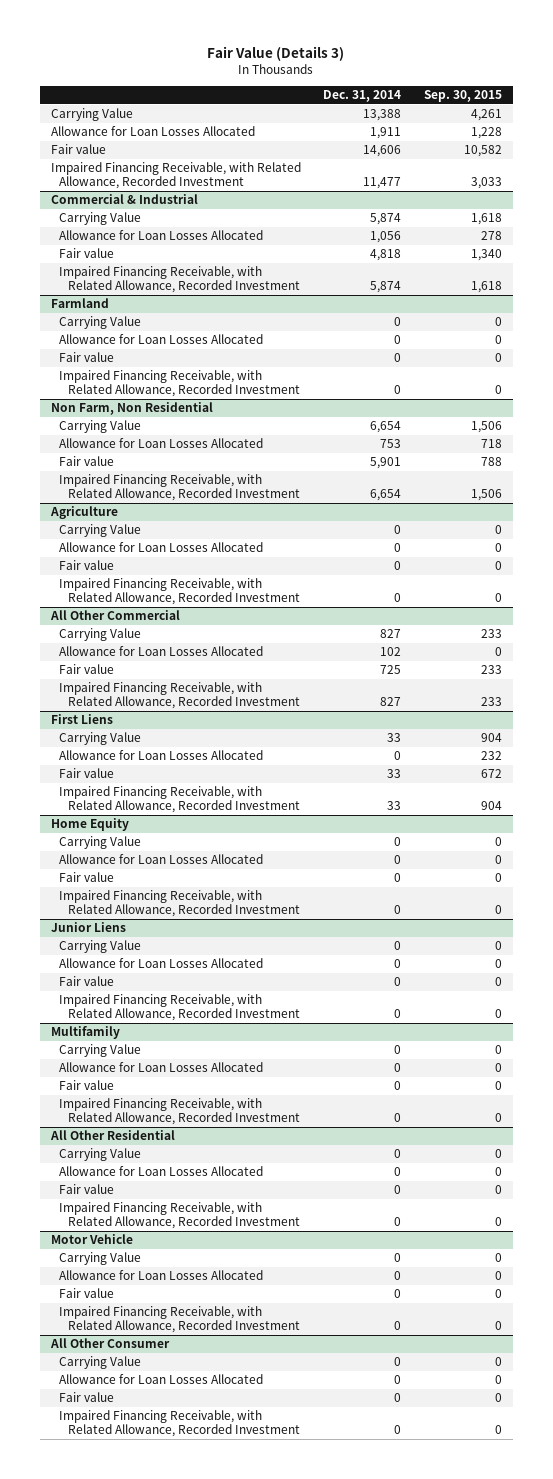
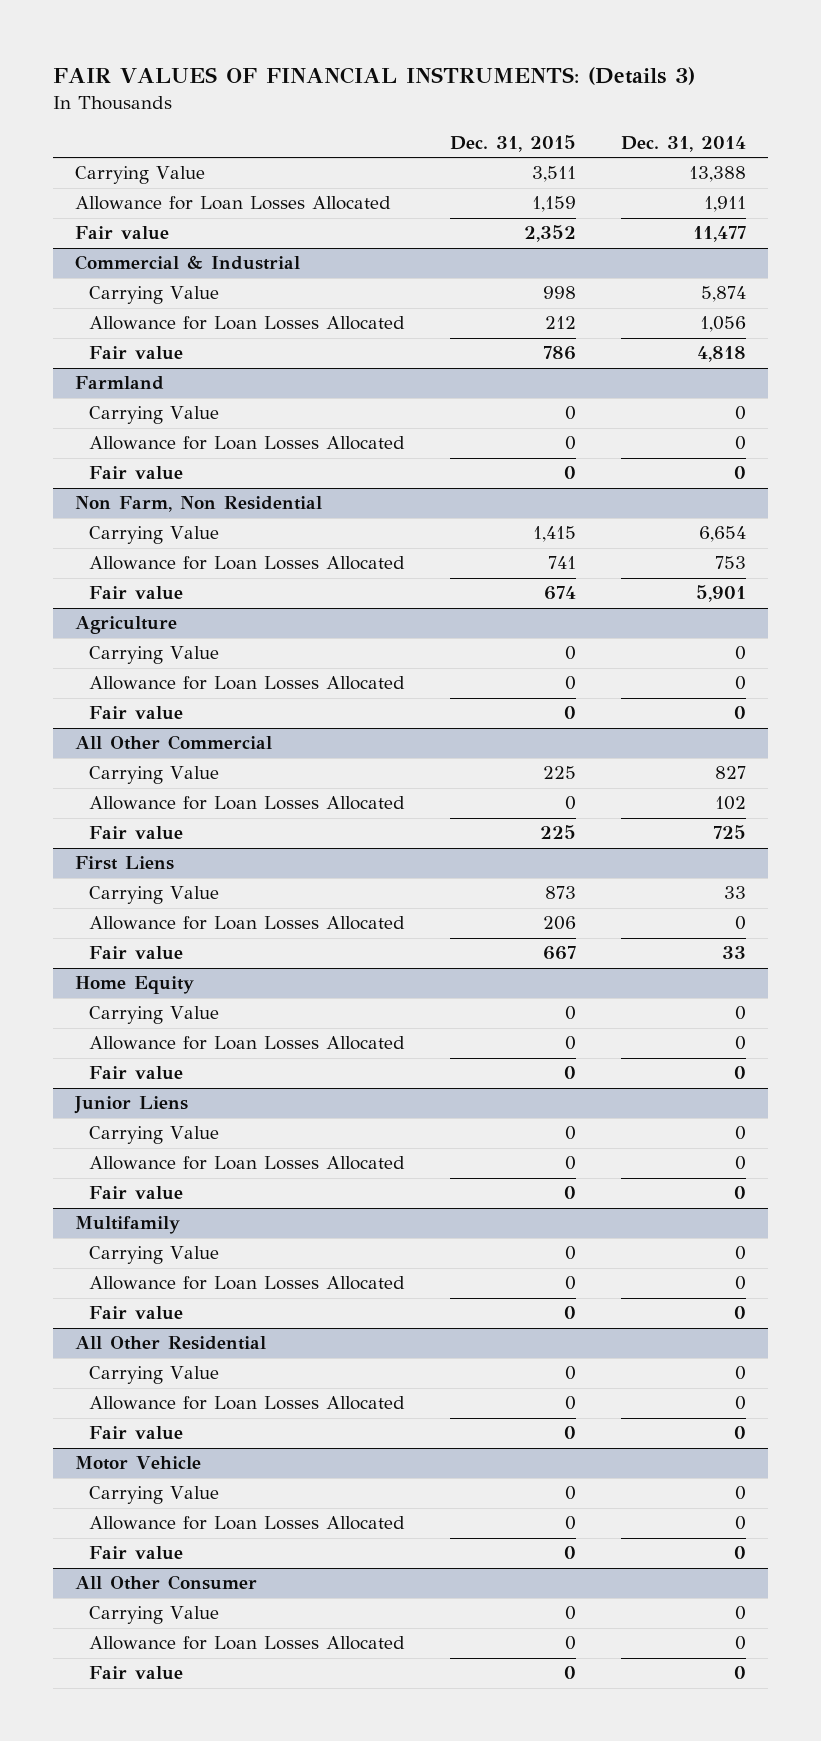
- Fair Value (Details 3)
+ FAIR VALUES OF FINANCIAL INSTRUMENTS: (Details 3)
- | Dec. 31, 2014 | Sep. 30, 2015
+ | Dec. 31, 2015 | Dec. 31, 2014
- Fair value | 14,606 | 10,582
- Impaired Financing Receivable, with Related Allowance, Recorded Investment | 11,477 | 3,033
+ Fair value | 2,352 | 11,477
@ Commercial & Industrial
- Impaired Financing Receivable, with Related Allowance, Recorded Investment | 5,874 | 1,618
@ Farmland
- Impaired Financing Receivable, with Related Allowance, Recorded Investment | 0 | 0
@ Non Farm, Non Residential
- Impaired Financing Receivable, with Related Allowance, Recorded Investment | 6,654 | 1,506
@ Agriculture
- Impaired Financing Receivable, with Related Allowance, Recorded Investment | 0 | 0
@ All Other Commercial
- Impaired Financing Receivable, with Related Allowance, Recorded Investment | 827 | 233
@ First Liens
- Impaired Financing Receivable, with Related Allowance, Recorded Investment | 33 | 904
@ Home Equity
- Impaired Financing Receivable, with Related Allowance, Recorded Investment | 0 | 0
@ Junior Liens
- Impaired Financing Receivable, with Related Allowance, Recorded Investment | 0 | 0
@ Multifamily
- Impaired Financing Receivable, with Related Allowance, Recorded Investment | 0 | 0
@ All Other Residential
- Impaired Financing Receivable, with Related Allowance, Recorded Investment | 0 | 0
@ Motor Vehicle
- Impaired Financing Receivable, with Related Allowance, Recorded Investment | 0 | 0
@ All Other Consumer
- Impaired Financing Receivable, with Related Allowance, Recorded Investment | 0 | 0

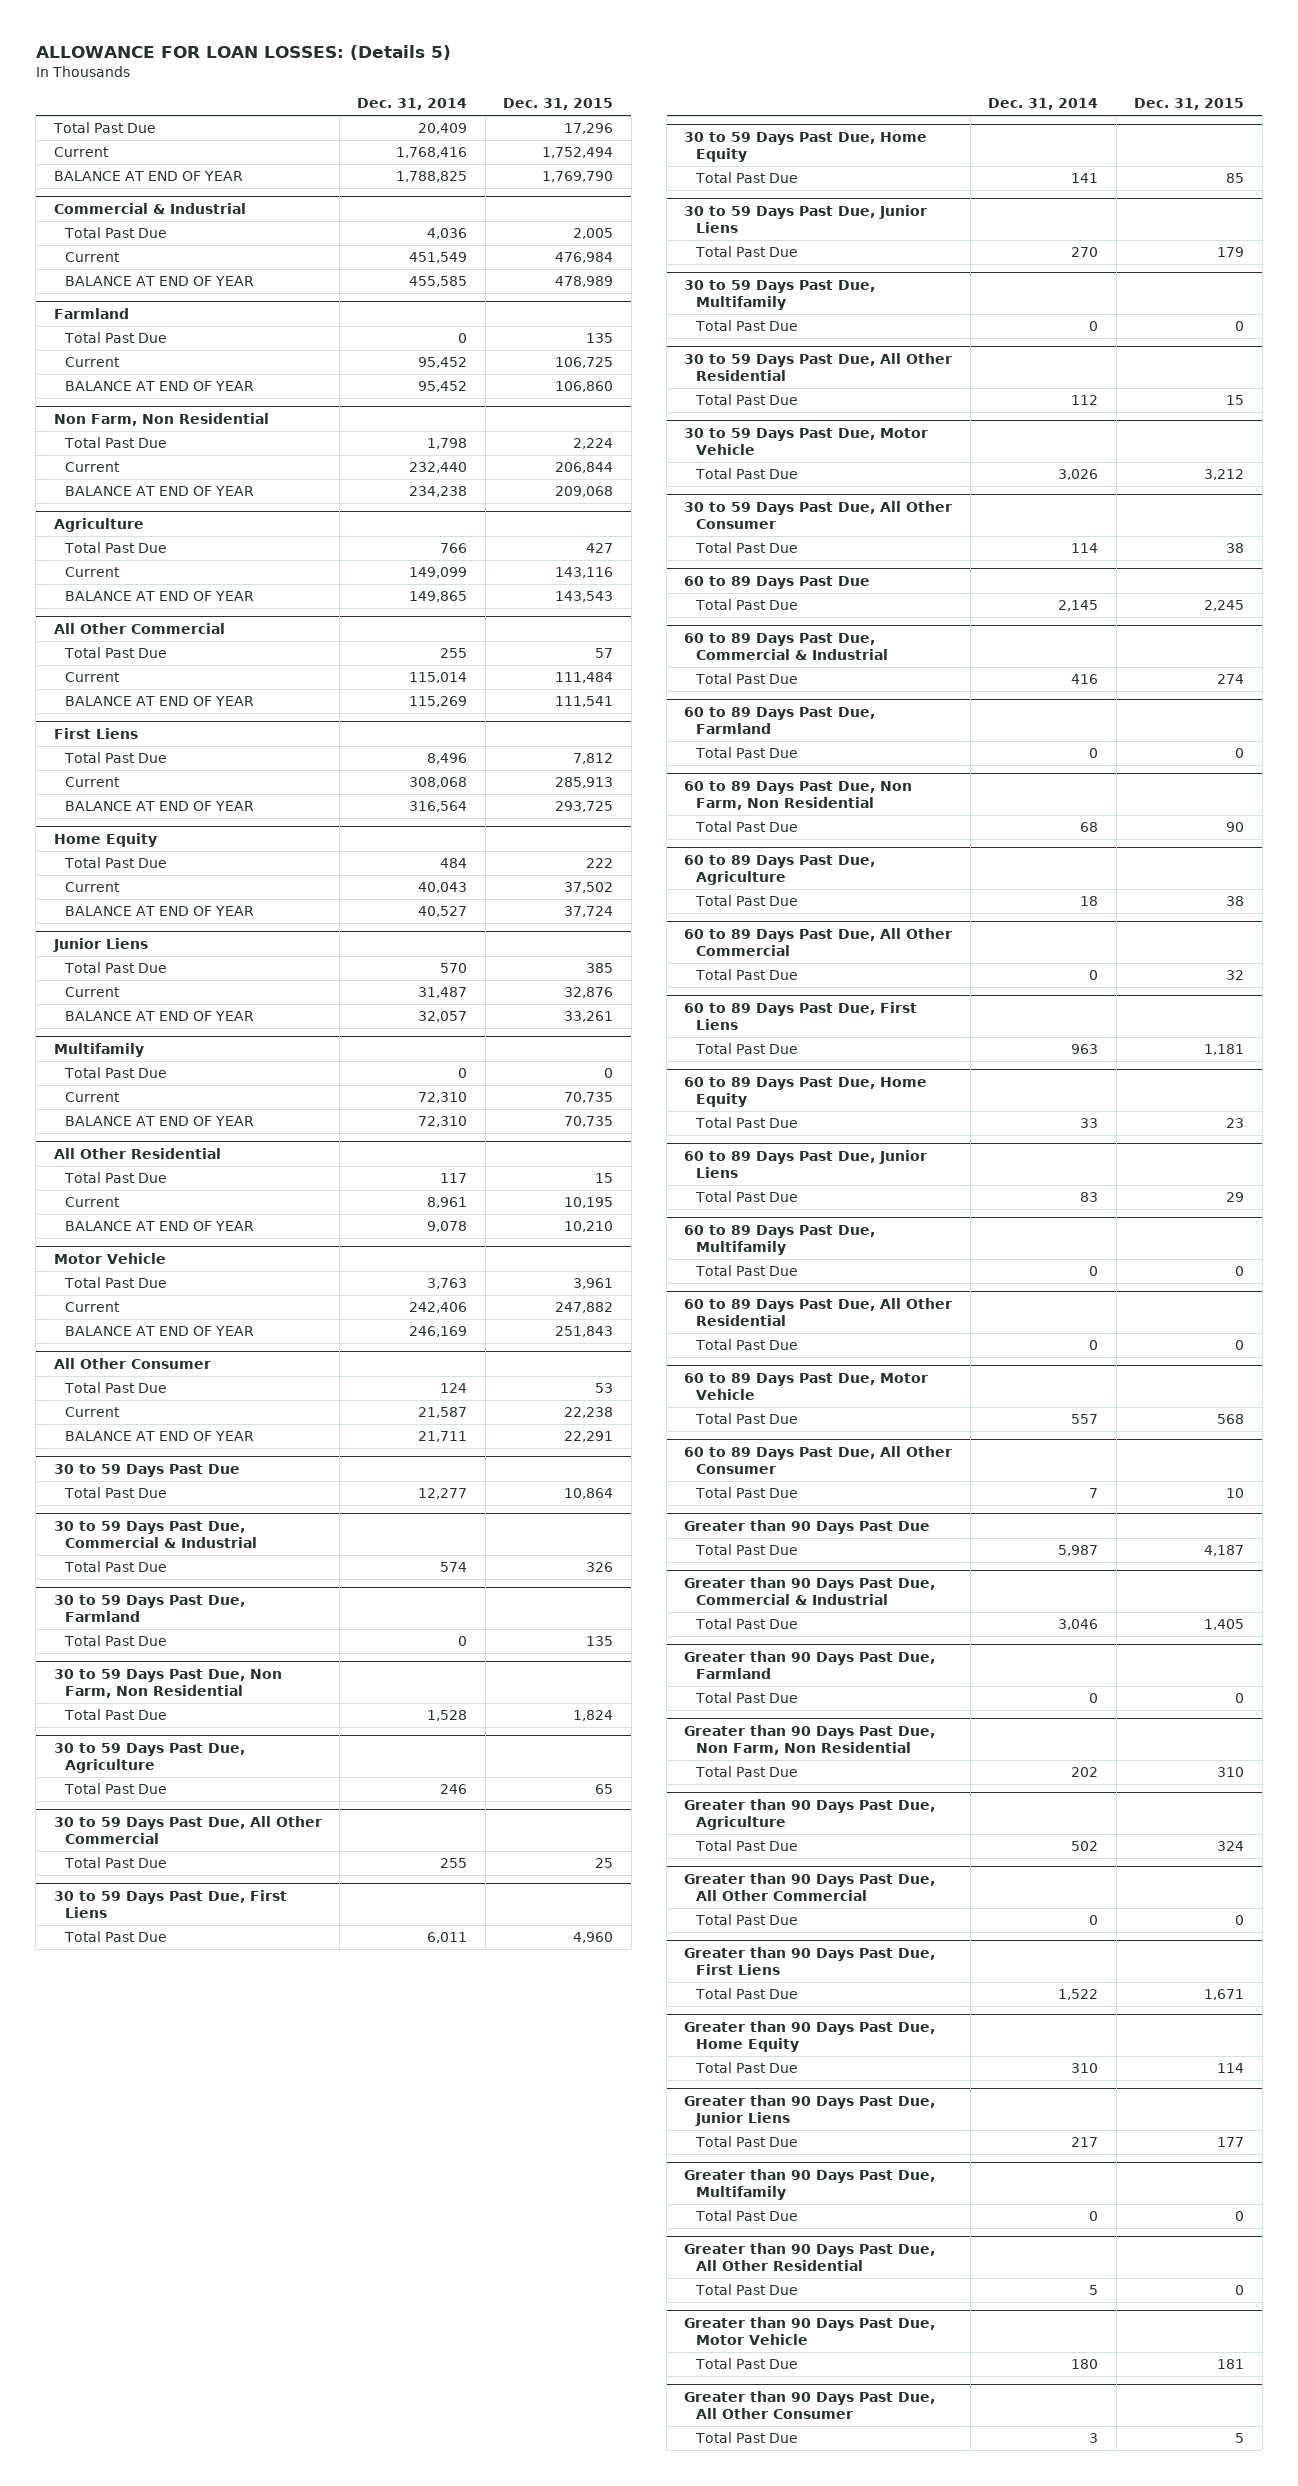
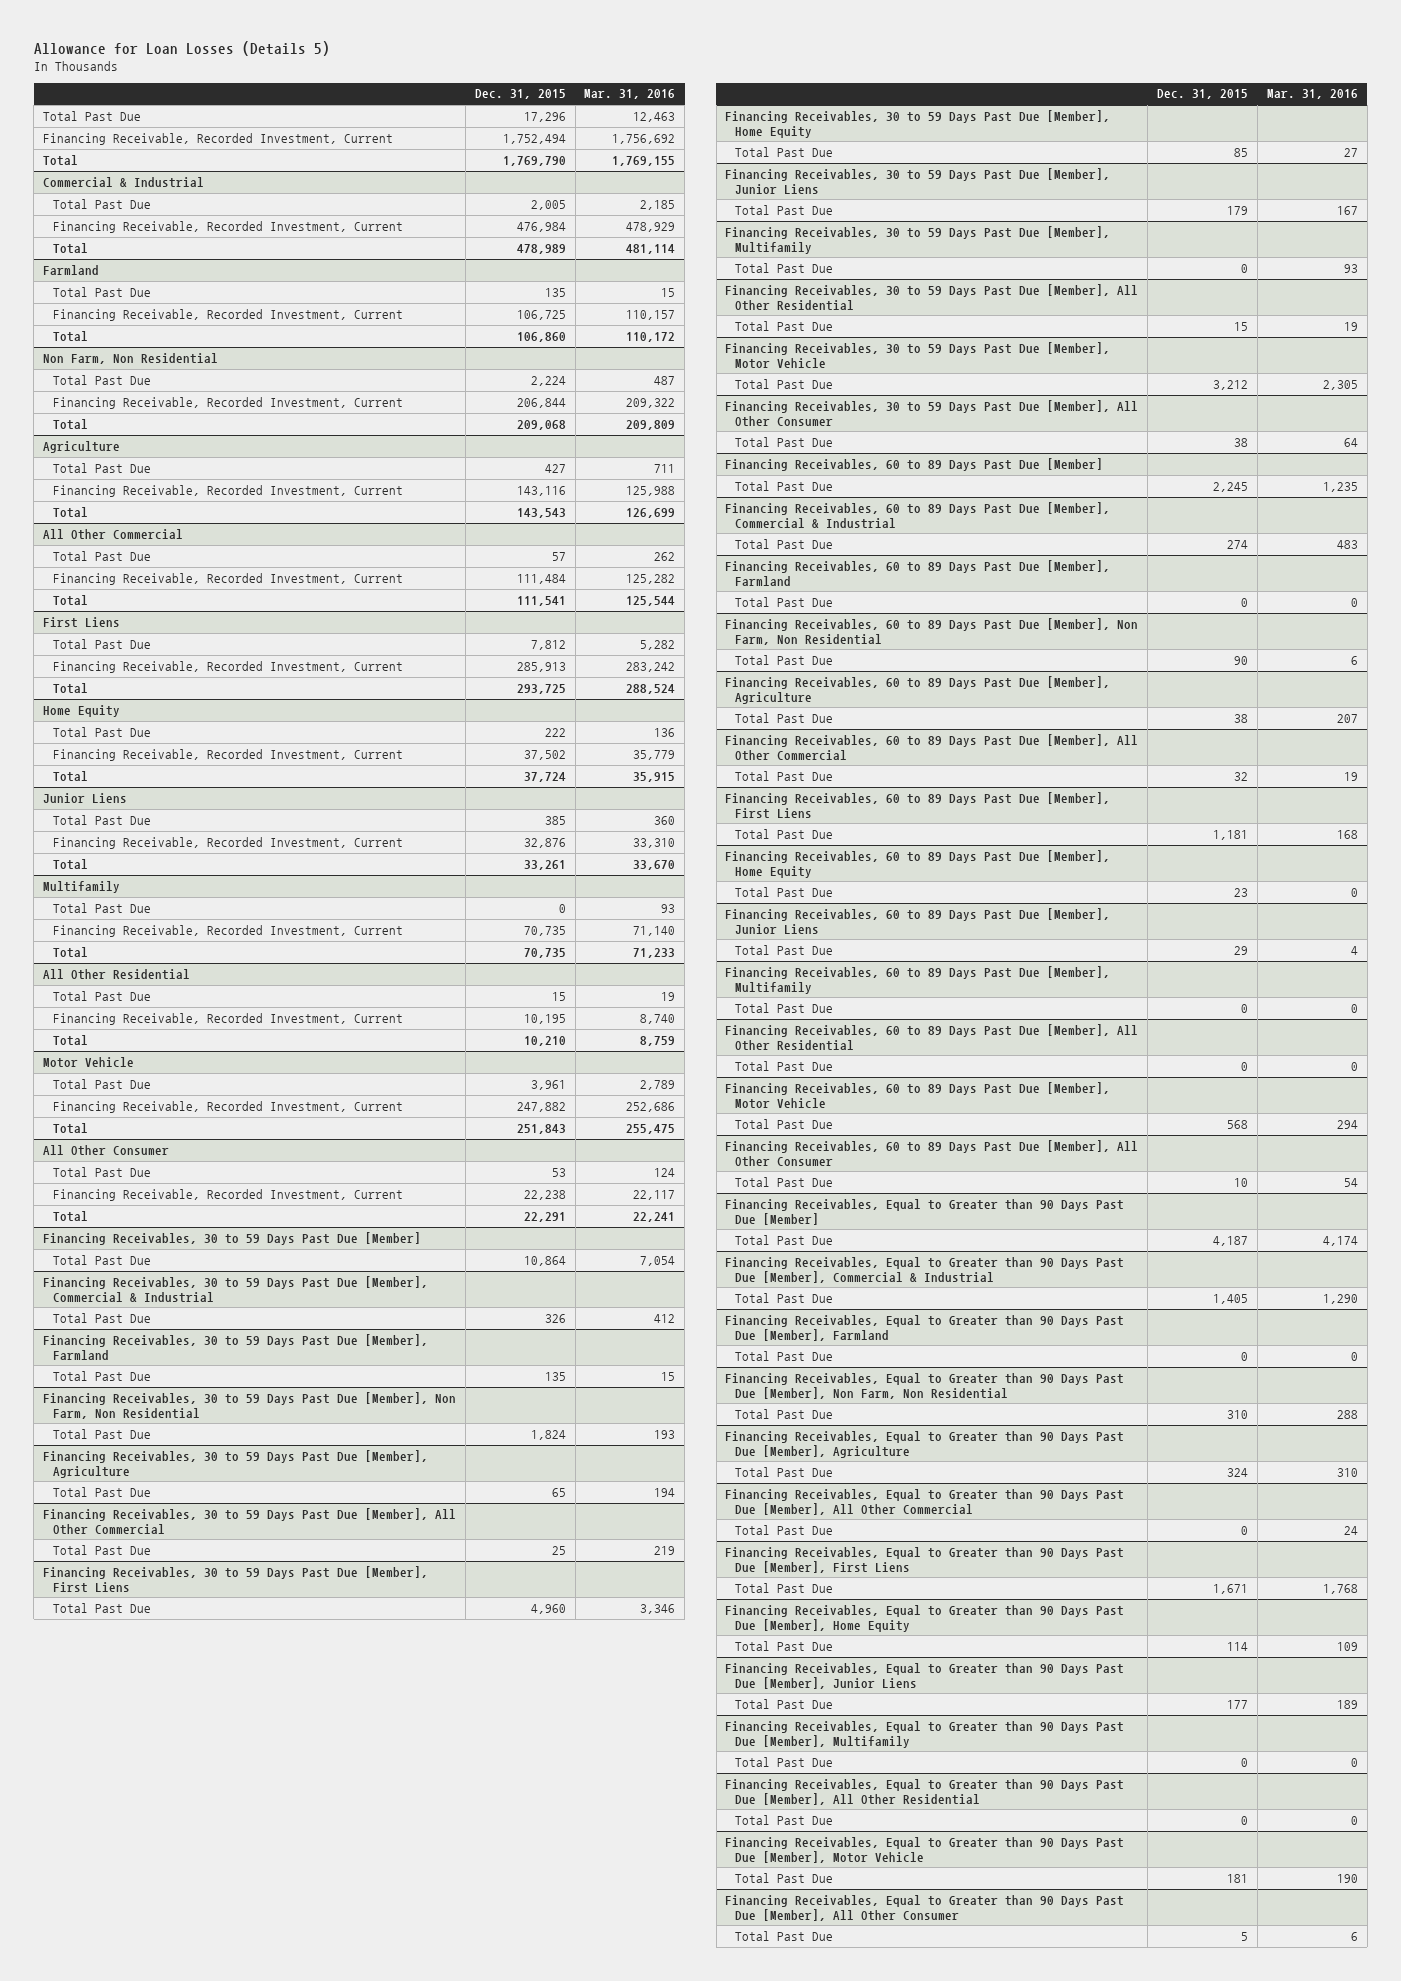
- ALLOWANCE FOR LOAN LOSSES: (Details 5)
+ Allowance for Loan Losses (Details 5)
- | Dec. 31, 2014 | Dec. 31, 2015
+ | Dec. 31, 2015 | Mar. 31, 2016
- Current | 1,768,416 | 1,752,494
- BALANCE AT END OF YEAR | 1,788,825 | 1,769,790
+ Financing Receivable, Recorded Investment, Current | 1,752,494 | 1,756,692
+ Total | 1,769,790 | 1,769,155
@ Commercial & Industrial
- Current | 451,549 | 476,984
- BALANCE AT END OF YEAR | 455,585 | 478,989
+ Financing Receivable, Recorded Investment, Current | 476,984 | 478,929
+ Total | 478,989 | 481,114
@ Farmland
- Current | 95,452 | 106,725
- BALANCE AT END OF YEAR | 95,452 | 106,860
+ Financing Receivable, Recorded Investment, Current | 106,725 | 110,157
+ Total | 106,860 | 110,172
@ Non Farm, Non Residential
- Current | 232,440 | 206,844
- BALANCE AT END OF YEAR | 234,238 | 209,068
+ Financing Receivable, Recorded Investment, Current | 206,844 | 209,322
+ Total | 209,068 | 209,809
@ Agriculture
- Current | 149,099 | 143,116
- BALANCE AT END OF YEAR | 149,865 | 143,543
+ Financing Receivable, Recorded Investment, Current | 143,116 | 125,988
+ Total | 143,543 | 126,699
@ All Other Commercial
- Current | 115,014 | 111,484
- BALANCE AT END OF YEAR | 115,269 | 111,541
+ Financing Receivable, Recorded Investment, Current | 111,484 | 125,282
+ Total | 111,541 | 125,544
@ First Liens
- Current | 308,068 | 285,913
- BALANCE AT END OF YEAR | 316,564 | 293,725
+ Financing Receivable, Recorded Investment, Current | 285,913 | 283,242
+ Total | 293,725 | 288,524
@ Home Equity
- Current | 40,043 | 37,502
- BALANCE AT END OF YEAR | 40,527 | 37,724
+ Financing Receivable, Recorded Investment, Current | 37,502 | 35,779
+ Total | 37,724 | 35,915
@ Junior Liens
- Current | 31,487 | 32,876
- BALANCE AT END OF YEAR | 32,057 | 33,261
+ Financing Receivable, Recorded Investment, Current | 32,876 | 33,310
+ Total | 33,261 | 33,670
@ Multifamily
- Current | 72,310 | 70,735
- BALANCE AT END OF YEAR | 72,310 | 70,735
+ Financing Receivable, Recorded Investment, Current | 70,735 | 71,140
+ Total | 70,735 | 71,233
@ All Other Residential
- Current | 8,961 | 10,195
- BALANCE AT END OF YEAR | 9,078 | 10,210
+ Financing Receivable, Recorded Investment, Current | 10,195 | 8,740
+ Total | 10,210 | 8,759
@ Motor Vehicle
- Current | 242,406 | 247,882
- BALANCE AT END OF YEAR | 246,169 | 251,843
+ Financing Receivable, Recorded Investment, Current | 247,882 | 252,686
+ Total | 251,843 | 255,475
@ All Other Consumer
- Current | 21,587 | 22,238
- BALANCE AT END OF YEAR | 21,711 | 22,291
- 30 to 59 Days Past Due
@ All Other Consumer
+ Financing Receivable, Recorded Investment, Current | 22,238 | 22,117
+ Total | 22,291 | 22,241
+ Financing Receivables, 30 to 59 Days Past Due [Member]
- 30 to 59 Days Past Due, Commercial & Industrial
+ Financing Receivables, 30 to 59 Days Past Due [Member], Commercial & Industrial
- 30 to 59 Days Past Due, Farmland
+ Financing Receivables, 30 to 59 Days Past Due [Member], Farmland
- 30 to 59 Days Past Due, Non Farm, Non Residential
+ Financing Receivables, 30 to 59 Days Past Due [Member], Non Farm, Non Residential
- 30 to 59 Days Past Due, Agriculture
+ Financing Receivables, 30 to 59 Days Past Due [Member], Agriculture
- 30 to 59 Days Past Due, All Other Commercial
+ Financing Receivables, 30 to 59 Days Past Due [Member], All Other Commercial
- 30 to 59 Days Past Due, First Liens
+ Financing Receivables, 30 to 59 Days Past Due [Member], First Liens
- 30 to 59 Days Past Due, Home Equity
+ Financing Receivables, 30 to 59 Days Past Due [Member], Home Equity
- 30 to 59 Days Past Due, Junior Liens
+ Financing Receivables, 30 to 59 Days Past Due [Member], Junior Liens
- 30 to 59 Days Past Due, Multifamily
+ Financing Receivables, 30 to 59 Days Past Due [Member], Multifamily
- 30 to 59 Days Past Due, All Other Residential
+ Financing Receivables, 30 to 59 Days Past Due [Member], All Other Residential
- 30 to 59 Days Past Due, Motor Vehicle
+ Financing Receivables, 30 to 59 Days Past Due [Member], Motor Vehicle
- 30 to 59 Days Past Due, All Other Consumer
+ Financing Receivables, 30 to 59 Days Past Due [Member], All Other Consumer
- 60 to 89 Days Past Due
+ Financing Receivables, 60 to 89 Days Past Due [Member]
- 60 to 89 Days Past Due, Commercial & Industrial
+ Financing Receivables, 60 to 89 Days Past Due [Member], Commercial & Industrial
- 60 to 89 Days Past Due, Farmland
+ Financing Receivables, 60 to 89 Days Past Due [Member], Farmland
- 60 to 89 Days Past Due, Non Farm, Non Residential
+ Financing Receivables, 60 to 89 Days Past Due [Member], Non Farm, Non Residential
- 60 to 89 Days Past Due, Agriculture
+ Financing Receivables, 60 to 89 Days Past Due [Member], Agriculture
- 60 to 89 Days Past Due, All Other Commercial
+ Financing Receivables, 60 to 89 Days Past Due [Member], All Other Commercial
- 60 to 89 Days Past Due, First Liens
+ Financing Receivables, 60 to 89 Days Past Due [Member], First Liens
- 60 to 89 Days Past Due, Home Equity
+ Financing Receivables, 60 to 89 Days Past Due [Member], Home Equity
- 60 to 89 Days Past Due, Junior Liens
+ Financing Receivables, 60 to 89 Days Past Due [Member], Junior Liens
- 60 to 89 Days Past Due, Multifamily
+ Financing Receivables, 60 to 89 Days Past Due [Member], Multifamily
- 60 to 89 Days Past Due, All Other Residential
+ Financing Receivables, 60 to 89 Days Past Due [Member], All Other Residential
- 60 to 89 Days Past Due, Motor Vehicle
+ Financing Receivables, 60 to 89 Days Past Due [Member], Motor Vehicle
- 60 to 89 Days Past Due, All Other Consumer
+ Financing Receivables, 60 to 89 Days Past Due [Member], All Other Consumer
- Greater than 90 Days Past Due
+ Financing Receivables, Equal to Greater than 90 Days Past Due [Member]
- Greater than 90 Days Past Due, Commercial & Industrial
+ Financing Receivables, Equal to Greater than 90 Days Past Due [Member], Commercial & Industrial
- Greater than 90 Days Past Due, Farmland
+ Financing Receivables, Equal to Greater than 90 Days Past Due [Member], Farmland
- Greater than 90 Days Past Due, Non Farm, Non Residential
+ Financing Receivables, Equal to Greater than 90 Days Past Due [Member], Non Farm, Non Residential
- Greater than 90 Days Past Due, Agriculture
+ Financing Receivables, Equal to Greater than 90 Days Past Due [Member], Agriculture
- Greater than 90 Days Past Due, All Other Commercial
+ Financing Receivables, Equal to Greater than 90 Days Past Due [Member], All Other Commercial
- Greater than 90 Days Past Due, First Liens
+ Financing Receivables, Equal to Greater than 90 Days Past Due [Member], First Liens
- Greater than 90 Days Past Due, Home Equity
+ Financing Receivables, Equal to Greater than 90 Days Past Due [Member], Home Equity
- Greater than 90 Days Past Due, Junior Liens
+ Financing Receivables, Equal to Greater than 90 Days Past Due [Member], Junior Liens
- Greater than 90 Days Past Due, Multifamily
+ Financing Receivables, Equal to Greater than 90 Days Past Due [Member], Multifamily
- Greater than 90 Days Past Due, All Other Residential
+ Financing Receivables, Equal to Greater than 90 Days Past Due [Member], All Other Residential
- Greater than 90 Days Past Due, Motor Vehicle
+ Financing Receivables, Equal to Greater than 90 Days Past Due [Member], Motor Vehicle
- Greater than 90 Days Past Due, All Other Consumer
+ Financing Receivables, Equal to Greater than 90 Days Past Due [Member], All Other Consumer

